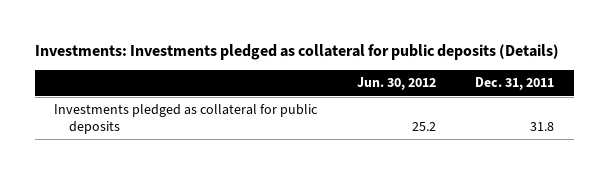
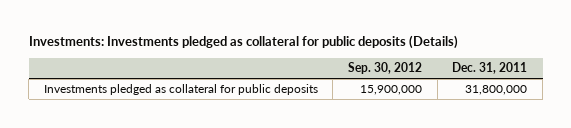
- | Jun. 30, 2012 | Dec. 31, 2011
+ | Sep. 30, 2012 | Dec. 31, 2011
- Investments pledged as collateral for public deposits | 25.2 | 31.8
+ Investments pledged as collateral for public deposits | 15,900,000 | 31,800,000

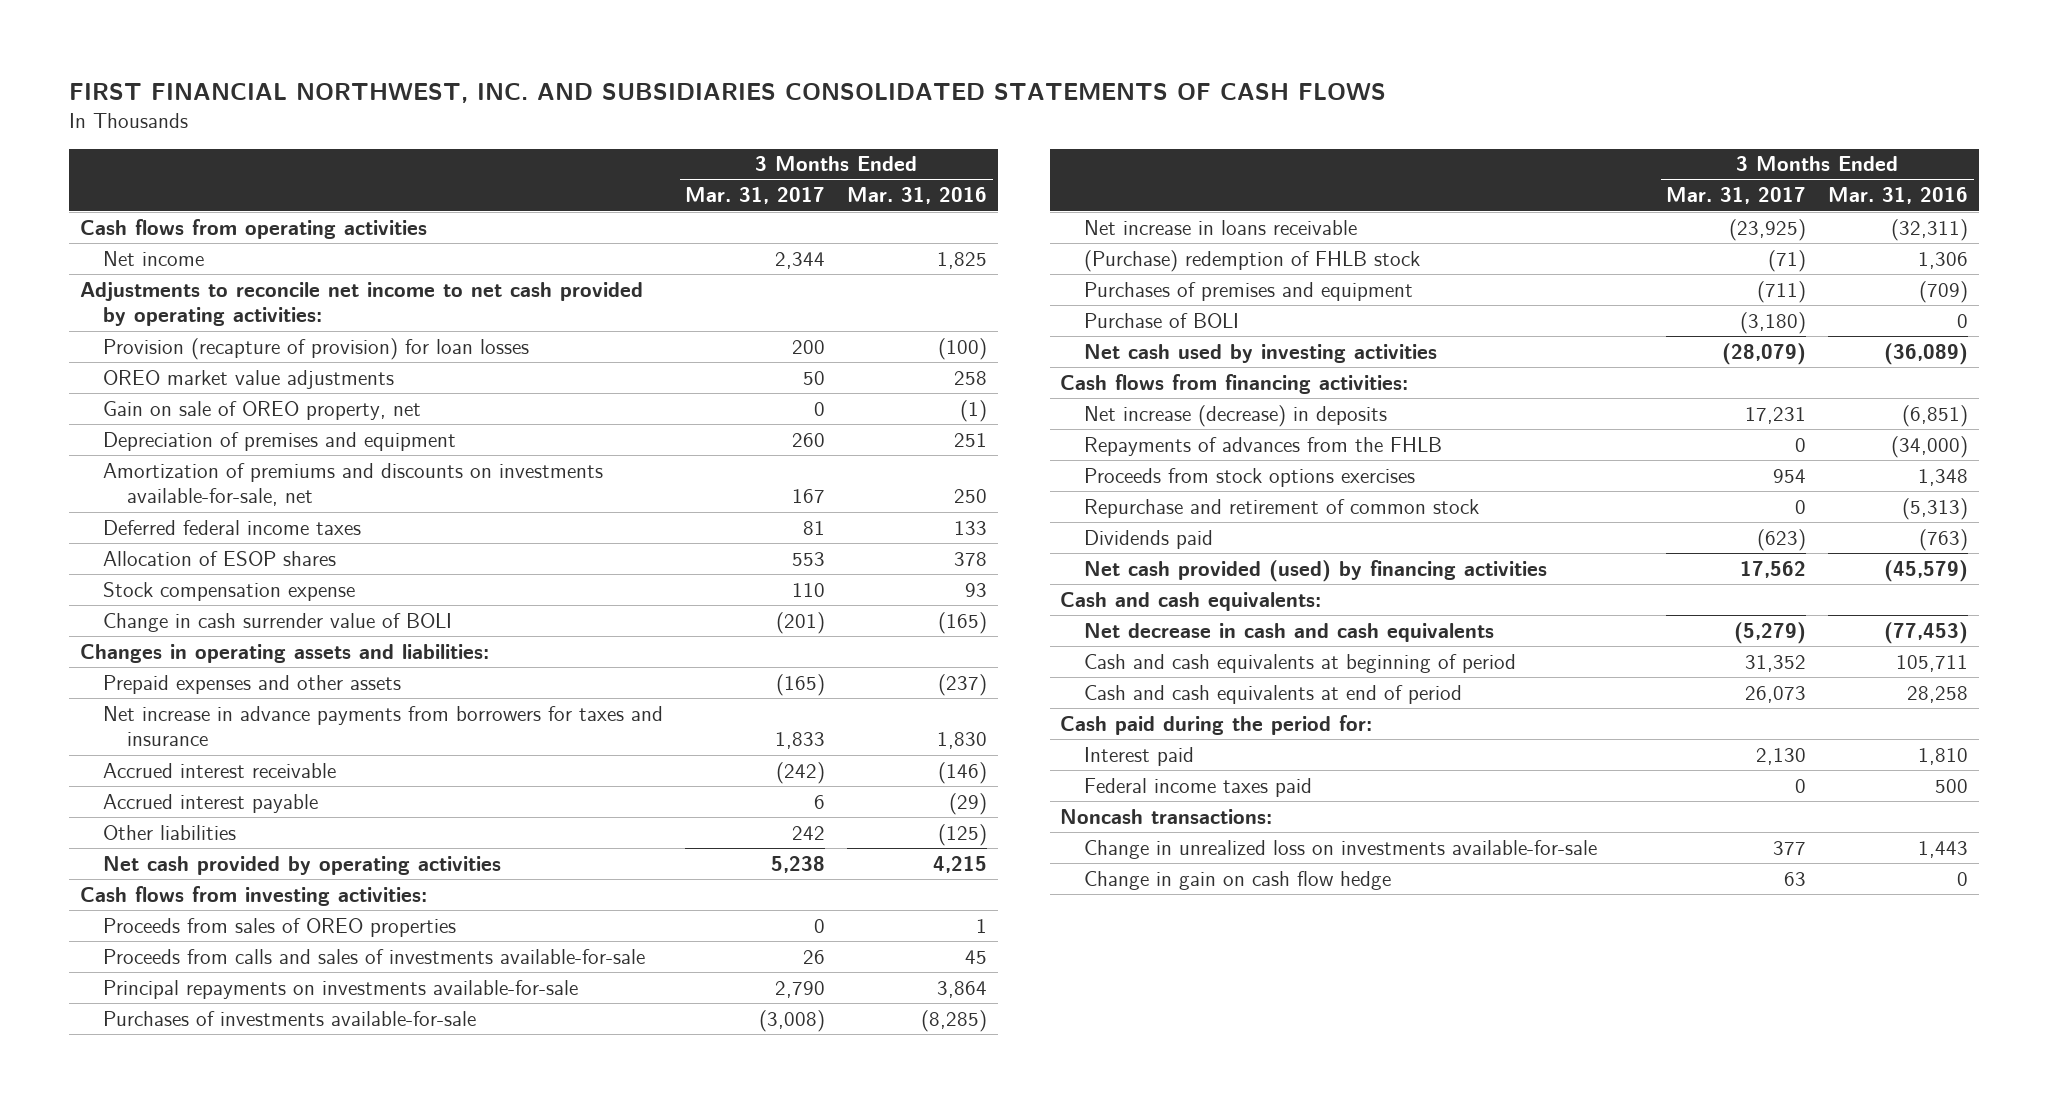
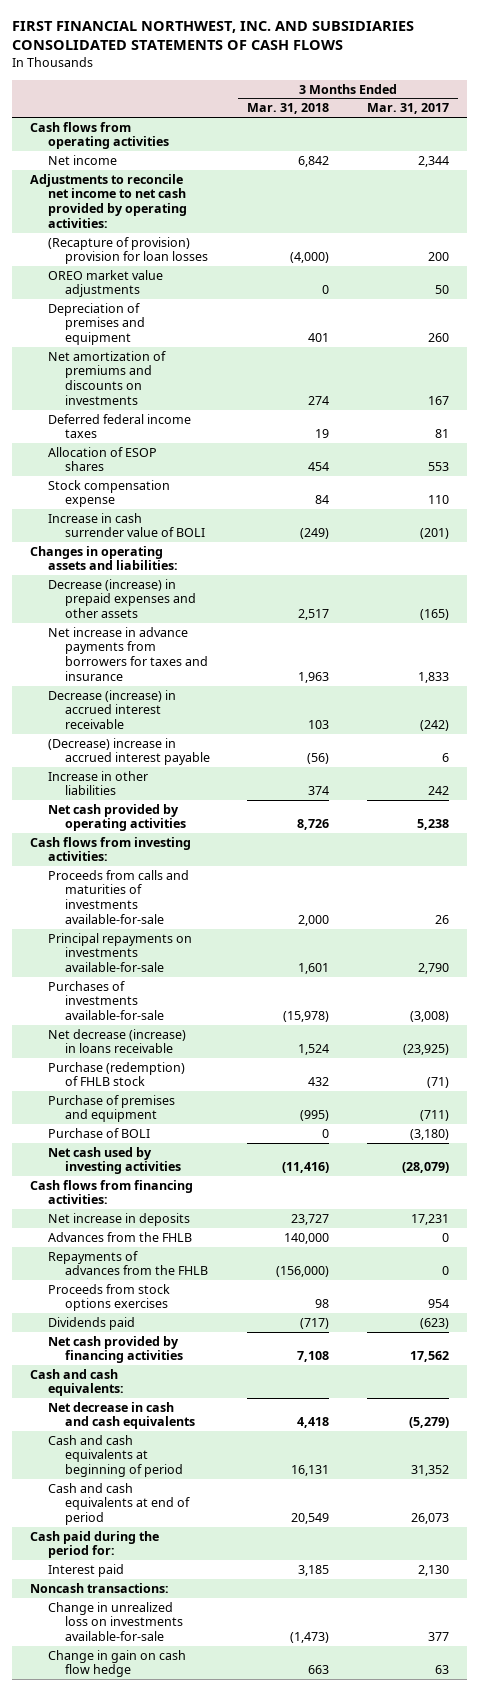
- | 3 Months Ended Mar. 31, 2017 | 3 Months Ended Mar. 31, 2016
+ | 3 Months Ended Mar. 31, 2018 | 3 Months Ended Mar. 31, 2017
- Provision (recapture of provision) for loan losses | 200 | (100)
+ (Recapture of provision) provision for loan losses | (4,000) | 200
- Gain on sale of OREO property, net | 0 | (1)
- Amortization of premiums and discounts on investments available-for-sale, net | 167 | 250
+ Net amortization of premiums and discounts on investments | 274 | 167
- Change in cash surrender value of BOLI | (201) | (165)
+ Increase in cash surrender value of BOLI | (249) | (201)
- Prepaid expenses and other assets | (165) | (237)
+ Decrease (increase) in prepaid expenses and other assets | 2,517 | (165)
- Accrued interest receivable | (242) | (146)
- Accrued interest payable | 6 | (29)
- Other liabilities | 242 | (125)
+ Decrease (increase) in accrued interest receivable | 103 | (242)
+ (Decrease) increase in accrued interest payable | (56) | 6
+ Increase in other liabilities | 374 | 242
- Proceeds from sales of OREO properties | 0 | 1
- Proceeds from calls and sales of investments available-for-sale | 26 | 45
+ Proceeds from calls and maturities of investments available-for-sale | 2,000 | 26
- Net increase in loans receivable | (23,925) | (32,311)
- (Purchase) redemption of FHLB stock | (71) | 1,306
- Purchases of premises and equipment | (711) | (709)
+ Net decrease (increase) in loans receivable | 1,524 | (23,925)
+ Purchase (redemption) of FHLB stock | 432 | (71)
+ Purchase of premises and equipment | (995) | (711)
- Net increase (decrease) in deposits | 17,231 | (6,851)
+ Net increase in deposits | 23,727 | 17,231
+ Advances from the FHLB | 140,000 | 0
- Repurchase and retirement of common stock | 0 | (5,313)
- Net cash provided (used) by financing activities | 17,562 | (45,579)
+ Net cash provided by financing activities | 7,108 | 17,562
- Federal income taxes paid | 0 | 500

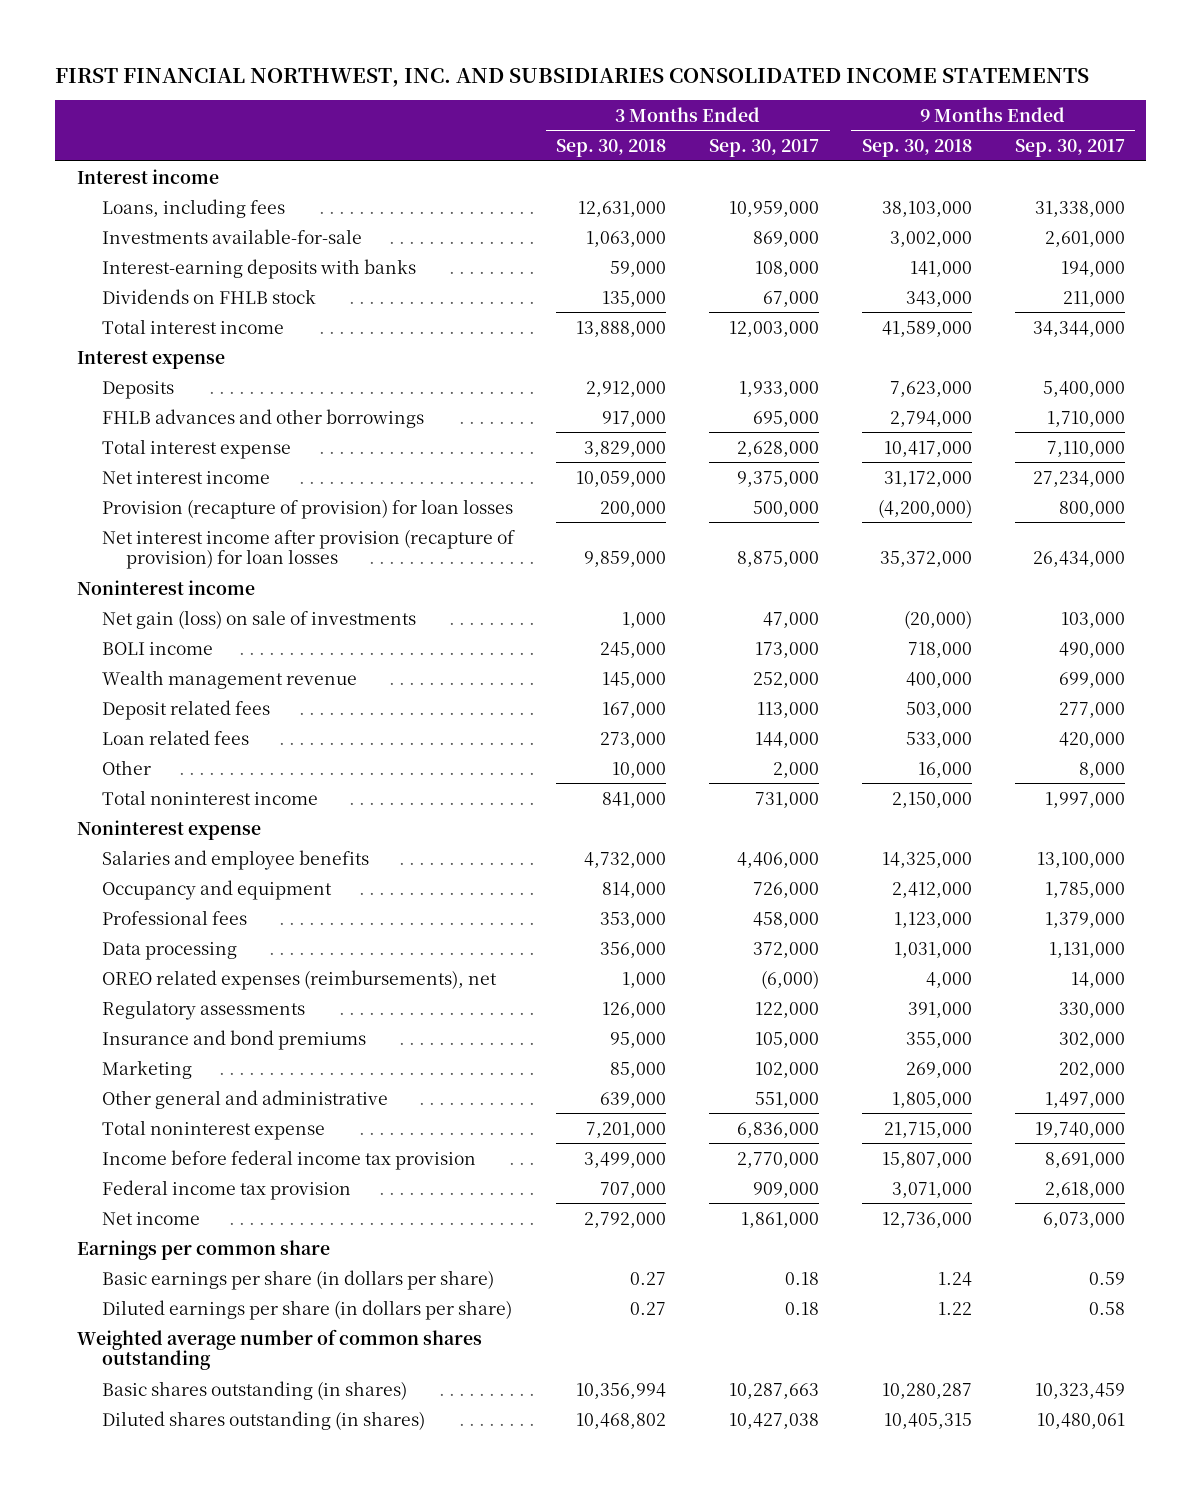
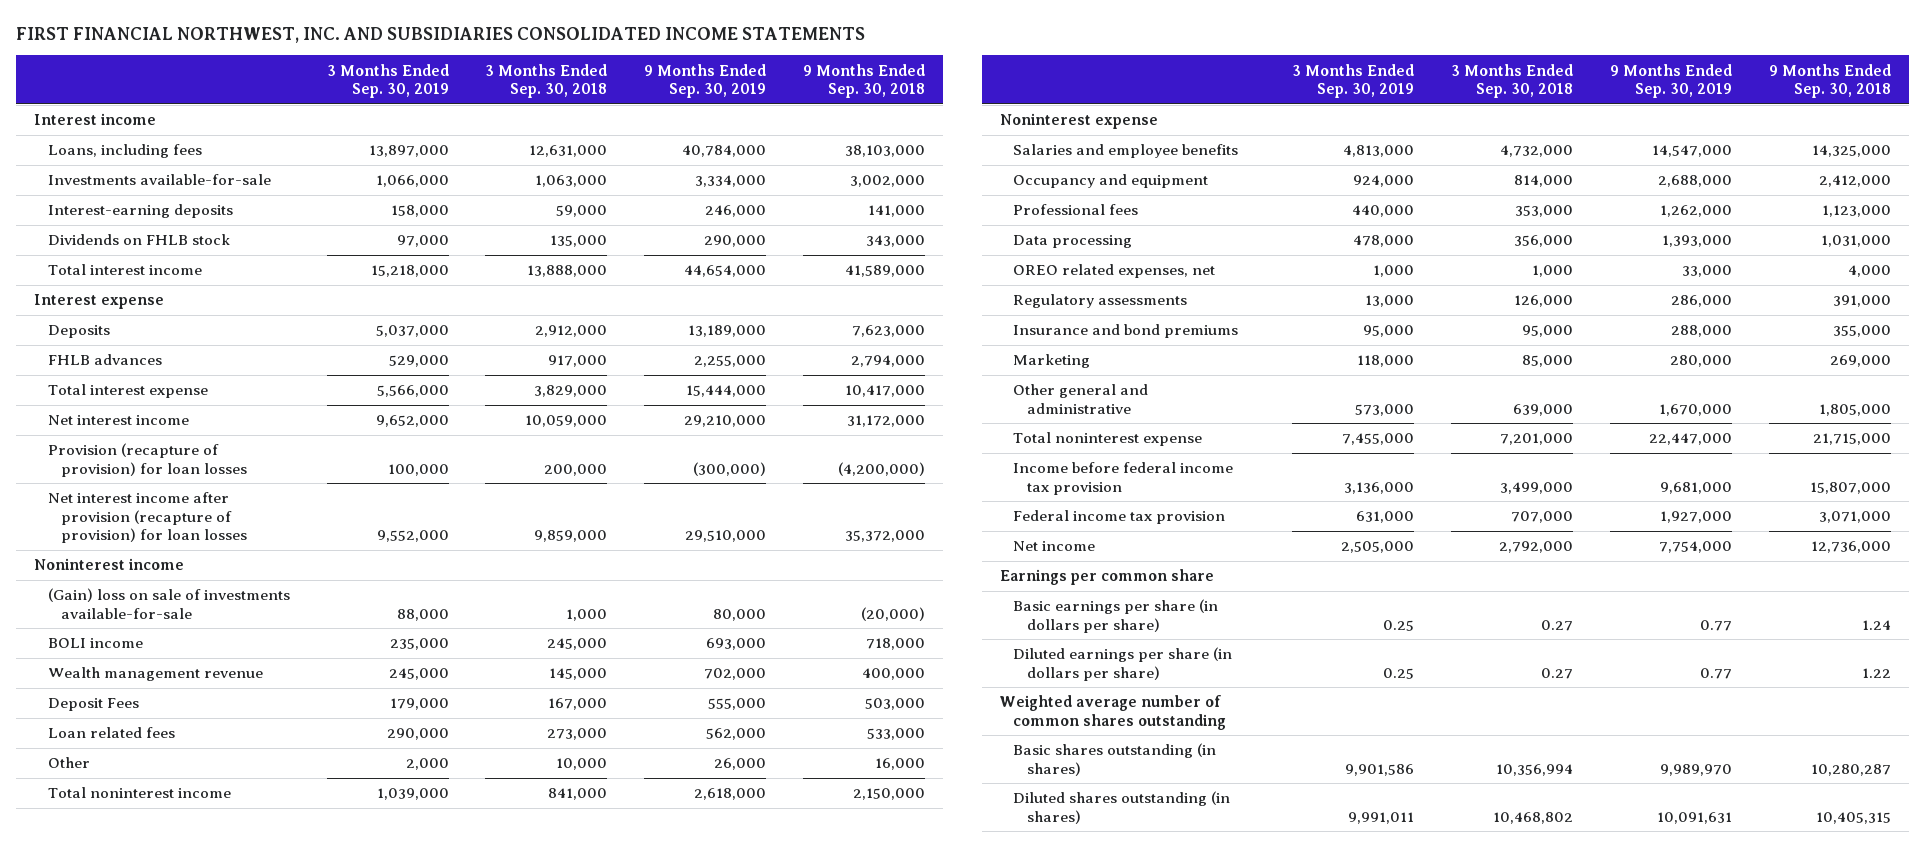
- | 3 Months Ended Sep. 30, 2018 | 3 Months Ended Sep. 30, 2017 | 9 Months Ended Sep. 30, 2018 | 9 Months Ended Sep. 30, 2017
+ | 3 Months Ended Sep. 30, 2019 | 3 Months Ended Sep. 30, 2018 | 9 Months Ended Sep. 30, 2019 | 9 Months Ended Sep. 30, 2018
- Interest-earning deposits with banks | 59,000 | 108,000 | 141,000 | 194,000
+ Interest-earning deposits | 158,000 | 59,000 | 246,000 | 141,000
- FHLB advances and other borrowings | 917,000 | 695,000 | 2,794,000 | 1,710,000
+ FHLB advances | 529,000 | 917,000 | 2,255,000 | 2,794,000
- Net gain (loss) on sale of investments | 1,000 | 47,000 | (20,000) | 103,000
+ (Gain) loss on sale of investments available-for-sale | 88,000 | 1,000 | 80,000 | (20,000)
- Deposit related fees | 167,000 | 113,000 | 503,000 | 277,000
+ Deposit Fees | 179,000 | 167,000 | 555,000 | 503,000
- OREO related expenses (reimbursements), net | 1,000 | (6,000) | 4,000 | 14,000
+ OREO related expenses, net | 1,000 | 1,000 | 33,000 | 4,000

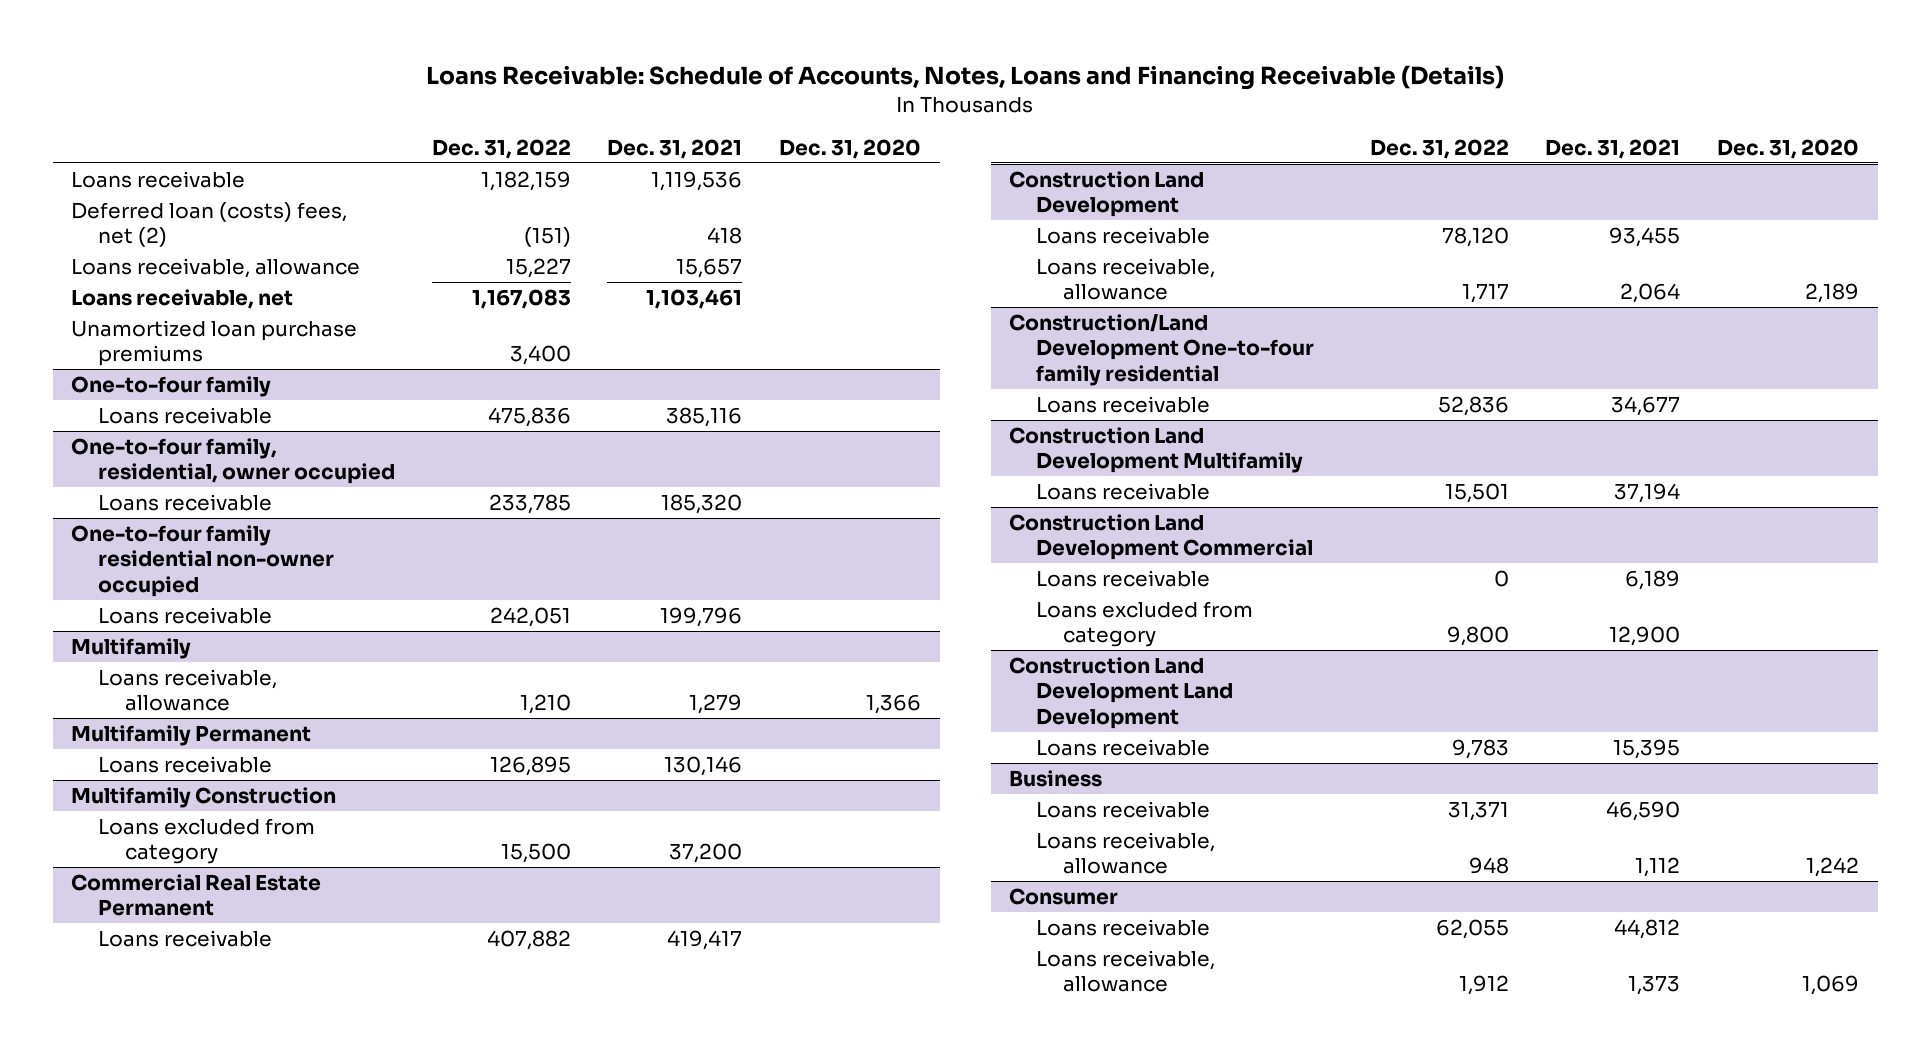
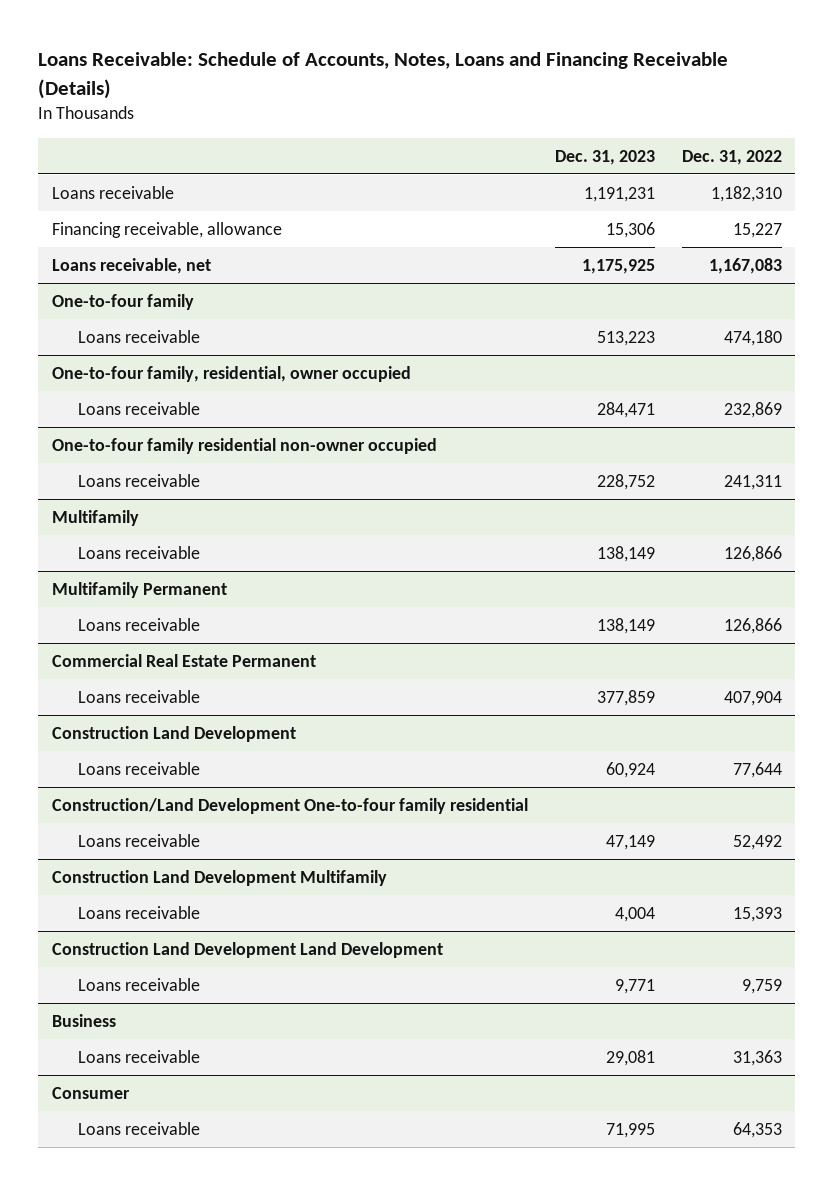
- | Dec. 31, 2022 | Dec. 31, 2021 | Dec. 31, 2020
+ | Dec. 31, 2023 | Dec. 31, 2022
- Loans receivable | 1,182,159 | 1,119,536 |
- Deferred loan (costs) fees, net (2) | (151) | 418 |
- Loans receivable, allowance | 15,227 | 15,657 |
+ Loans receivable | 1,191,231 | 1,182,310
+ Financing receivable, allowance | 15,306 | 15,227
- Unamortized loan purchase premiums | 3,400 | |
@ One-to-four family
- Loans receivable | 475,836 | 385,116 |
+ Loans receivable | 513,223 | 474,180
@ One-to-four family, residential, owner occupied
- Loans receivable | 233,785 | 185,320 |
+ Loans receivable | 284,471 | 232,869
@ One-to-four family residential non-owner occupied
- Loans receivable | 242,051 | 199,796 |
+ Loans receivable | 228,752 | 241,311
@ Multifamily
- Loans receivable, allowance | 1,210 | 1,279 | 1,366
+ Loans receivable | 138,149 | 126,866
@ Multifamily Permanent
- Loans receivable | 126,895 | 130,146 |
- Multifamily Construction
- Loans excluded from category | 15,500 | 37,200 |
@ Multifamily Permanent
+ Loans receivable | 138,149 | 126,866
@ Commercial Real Estate Permanent
- Loans receivable | 407,882 | 419,417 |
+ Loans receivable | 377,859 | 407,904
@ Construction Land Development
- Loans receivable | 78,120 | 93,455 |
- Loans receivable, allowance | 1,717 | 2,064 | 2,189
+ Loans receivable | 60,924 | 77,644
@ Construction/Land Development One-to-four family residential
- Loans receivable | 52,836 | 34,677 |
+ Loans receivable | 47,149 | 52,492
@ Construction Land Development Multifamily
- Loans receivable | 15,501 | 37,194 |
- Construction Land Development Commercial
- Loans receivable | 0 | 6,189 |
- Loans excluded from category | 9,800 | 12,900 |
@ Construction Land Development Multifamily
+ Loans receivable | 4,004 | 15,393
@ Construction Land Development Land Development
- Loans receivable | 9,783 | 15,395 |
+ Loans receivable | 9,771 | 9,759
@ Business
- Loans receivable | 31,371 | 46,590 |
- Loans receivable, allowance | 948 | 1,112 | 1,242
+ Loans receivable | 29,081 | 31,363
@ Consumer
- Loans receivable | 62,055 | 44,812 |
- Loans receivable, allowance | 1,912 | 1,373 | 1,069
+ Loans receivable | 71,995 | 64,353

